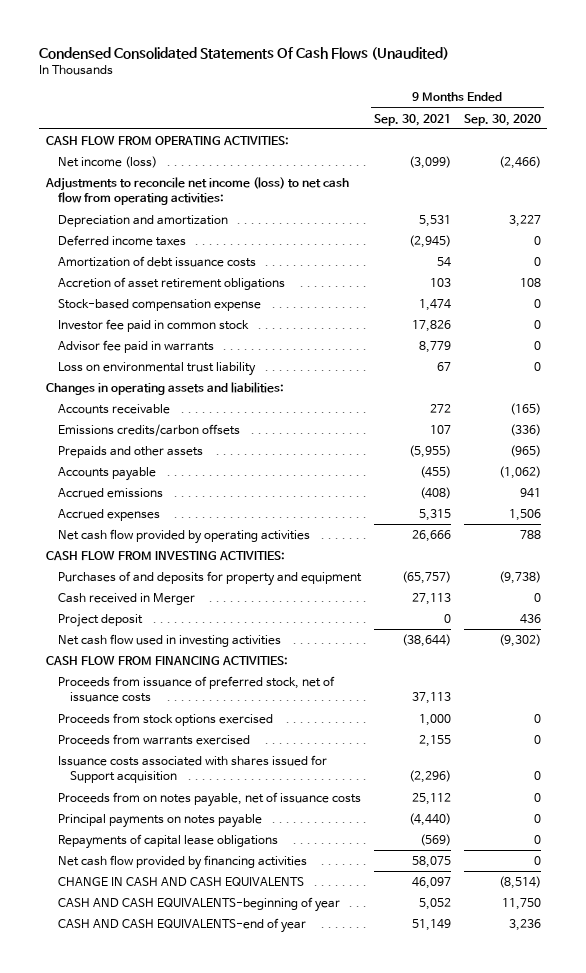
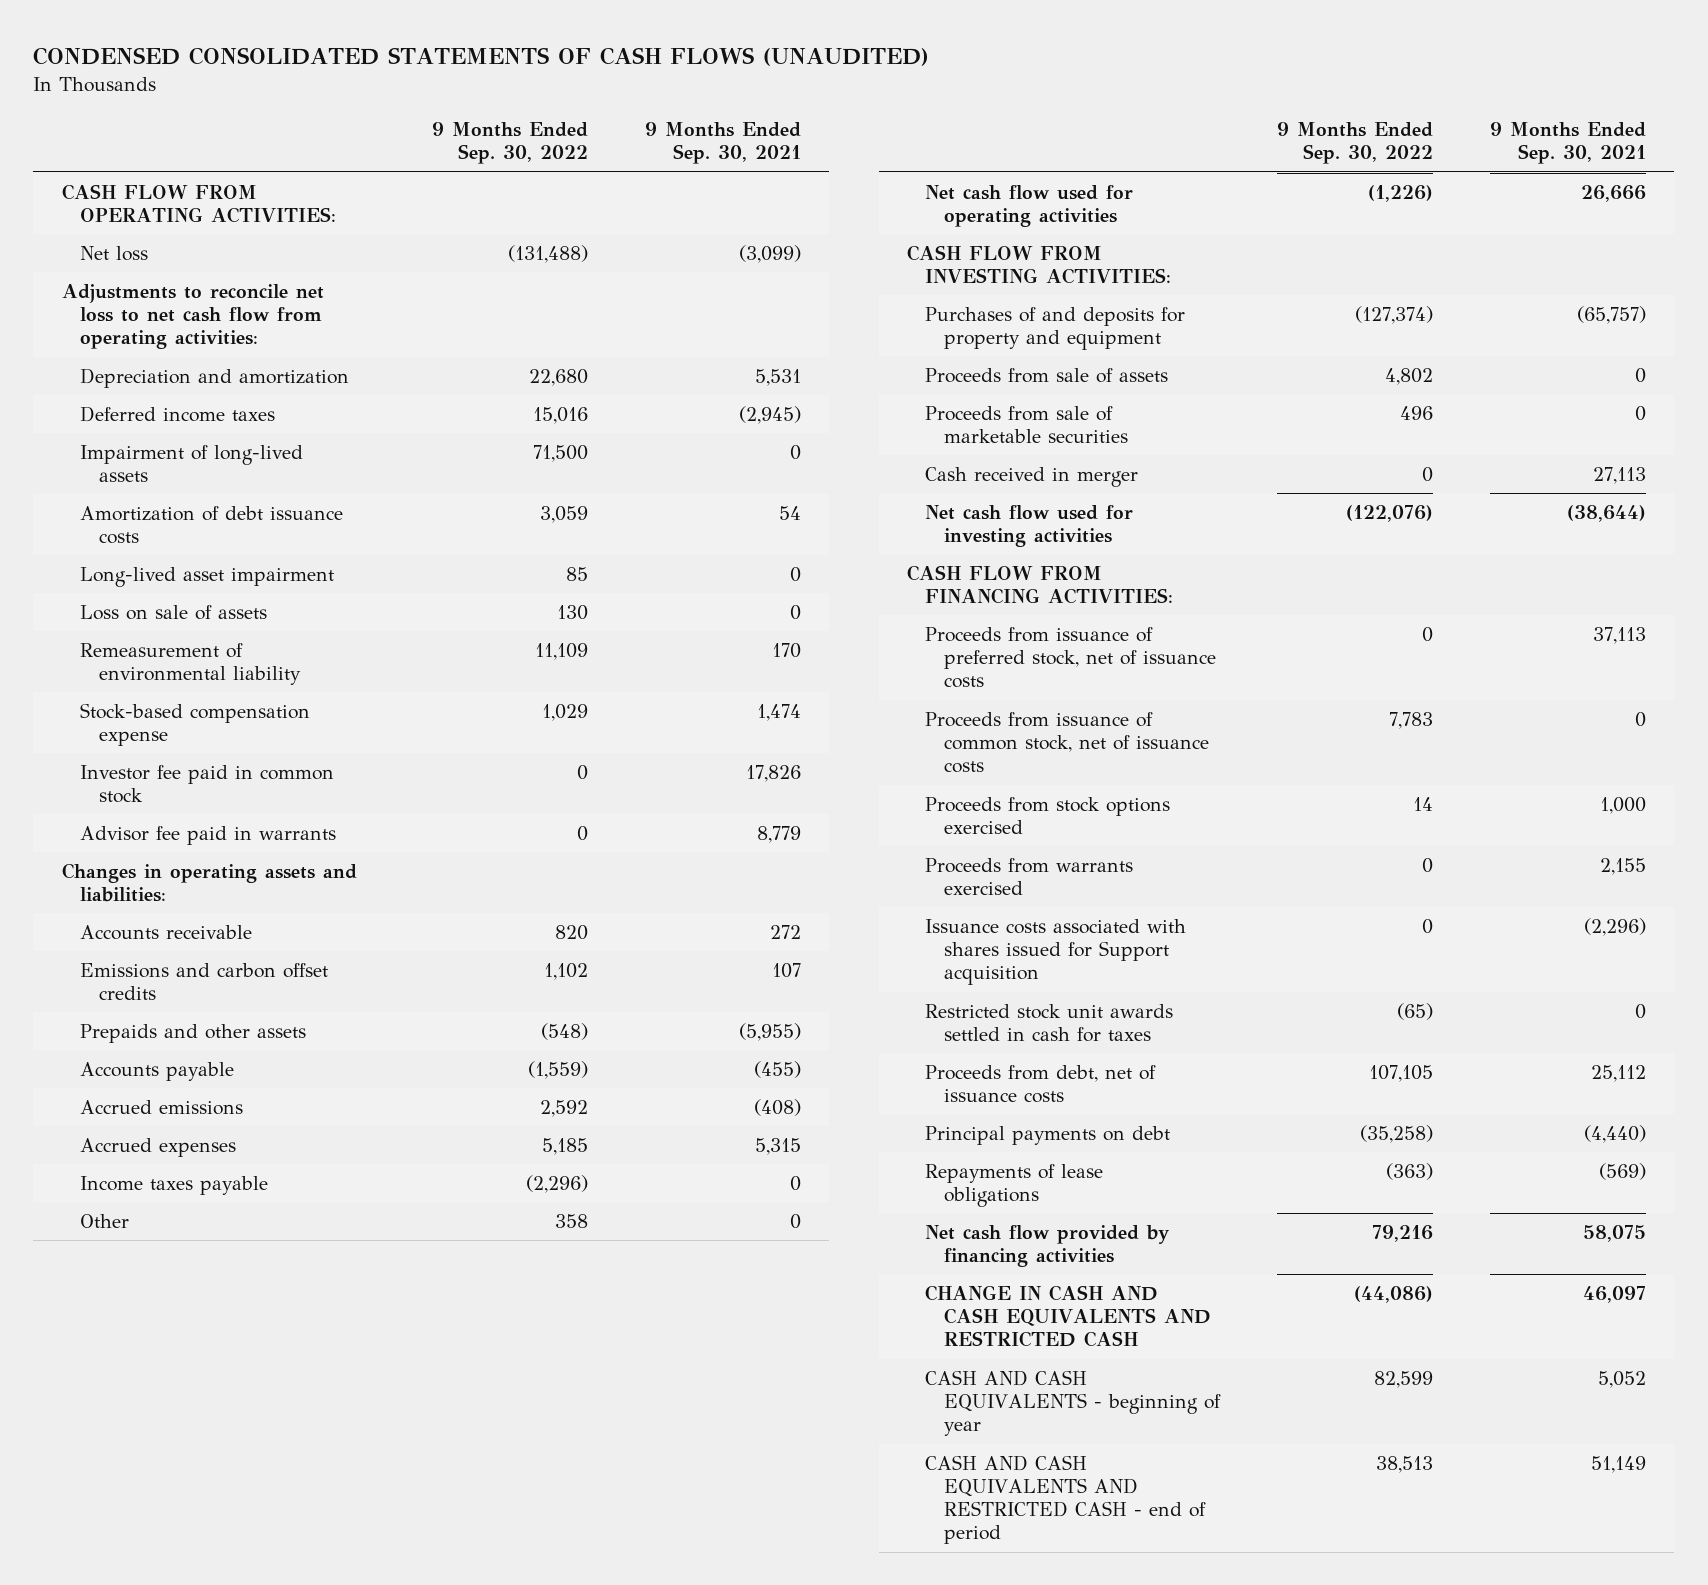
- Condensed Consolidated Statements Of Cash Flows (Unaudited)
+ CONDENSED CONSOLIDATED STATEMENTS OF CASH FLOWS (UNAUDITED)
- | 9 Months Ended Sep. 30, 2021 | 9 Months Ended Sep. 30, 2020
+ | 9 Months Ended Sep. 30, 2022 | 9 Months Ended Sep. 30, 2021
- Net income (loss) | (3,099) | (2,466)
- Adjustments to reconcile net income (loss) to net cash flow from operating activities:
+ Net loss | (131,488) | (3,099)
+ Adjustments to reconcile net loss to net cash flow from operating activities:
+ Impairment of long-lived assets | 71,500 | 0
- Accretion of asset retirement obligations | 103 | 108
+ Long-lived asset impairment | 85 | 0
+ Loss on sale of assets | 130 | 0
+ Remeasurement of environmental liability | 11,109 | 170
- Loss on environmental trust liability | 67 | 0
- Emissions credits/carbon offsets | 107 | (336)
+ Emissions and carbon offset credits | 1,102 | 107
- Net cash flow provided by operating activities | 26,666 | 788
+ Income taxes payable | (2,296) | 0
+ Other | 358 | 0
+ Net cash flow used for operating activities | (1,226) | 26,666
- Cash received in Merger | 27,113 | 0
- Project deposit | 0 | 436
- Net cash flow used in investing activities | (38,644) | (9,302)
+ Proceeds from sale of assets | 4,802 | 0
+ Proceeds from sale of marketable securities | 496 | 0
+ Cash received in merger | 0 | 27,113
+ Net cash flow used for investing activities | (122,076) | (38,644)
+ Proceeds from issuance of common stock, net of issuance costs | 7,783 | 0
- Proceeds from on notes payable, net of issuance costs | 25,112 | 0
- Principal payments on notes payable | (4,440) | 0
- Repayments of capital lease obligations | (569) | 0
+ Restricted stock unit awards settled in cash for taxes | (65) | 0
+ Proceeds from debt, net of issuance costs | 107,105 | 25,112
+ Principal payments on debt | (35,258) | (4,440)
+ Repayments of lease obligations | (363) | (569)
- CHANGE IN CASH AND CASH EQUIVALENTS | 46,097 | (8,514)
- CASH AND CASH EQUIVALENTS-beginning of year | 5,052 | 11,750
- CASH AND CASH EQUIVALENTS-end of year | 51,149 | 3,236
+ CHANGE IN CASH AND CASH EQUIVALENTS AND RESTRICTED CASH | (44,086) | 46,097
+ CASH AND CASH EQUIVALENTS - beginning of year | 82,599 | 5,052
+ CASH AND CASH EQUIVALENTS AND RESTRICTED CASH - end of period | 38,513 | 51,149

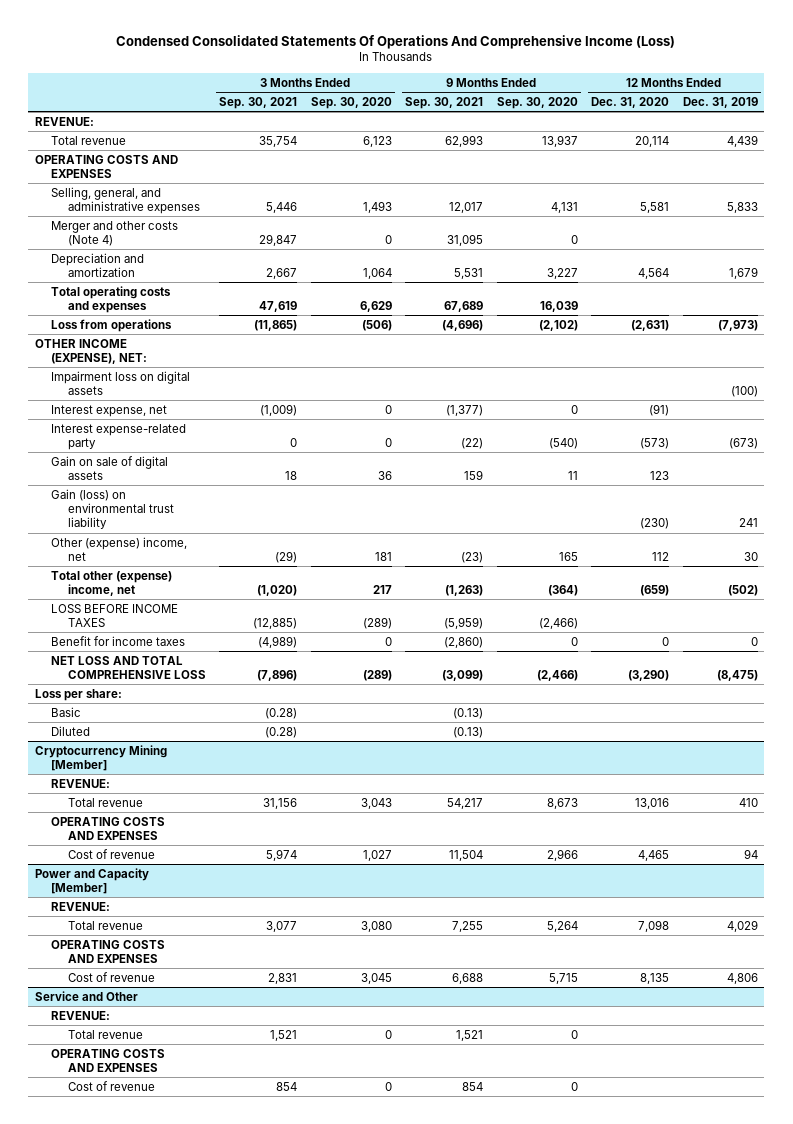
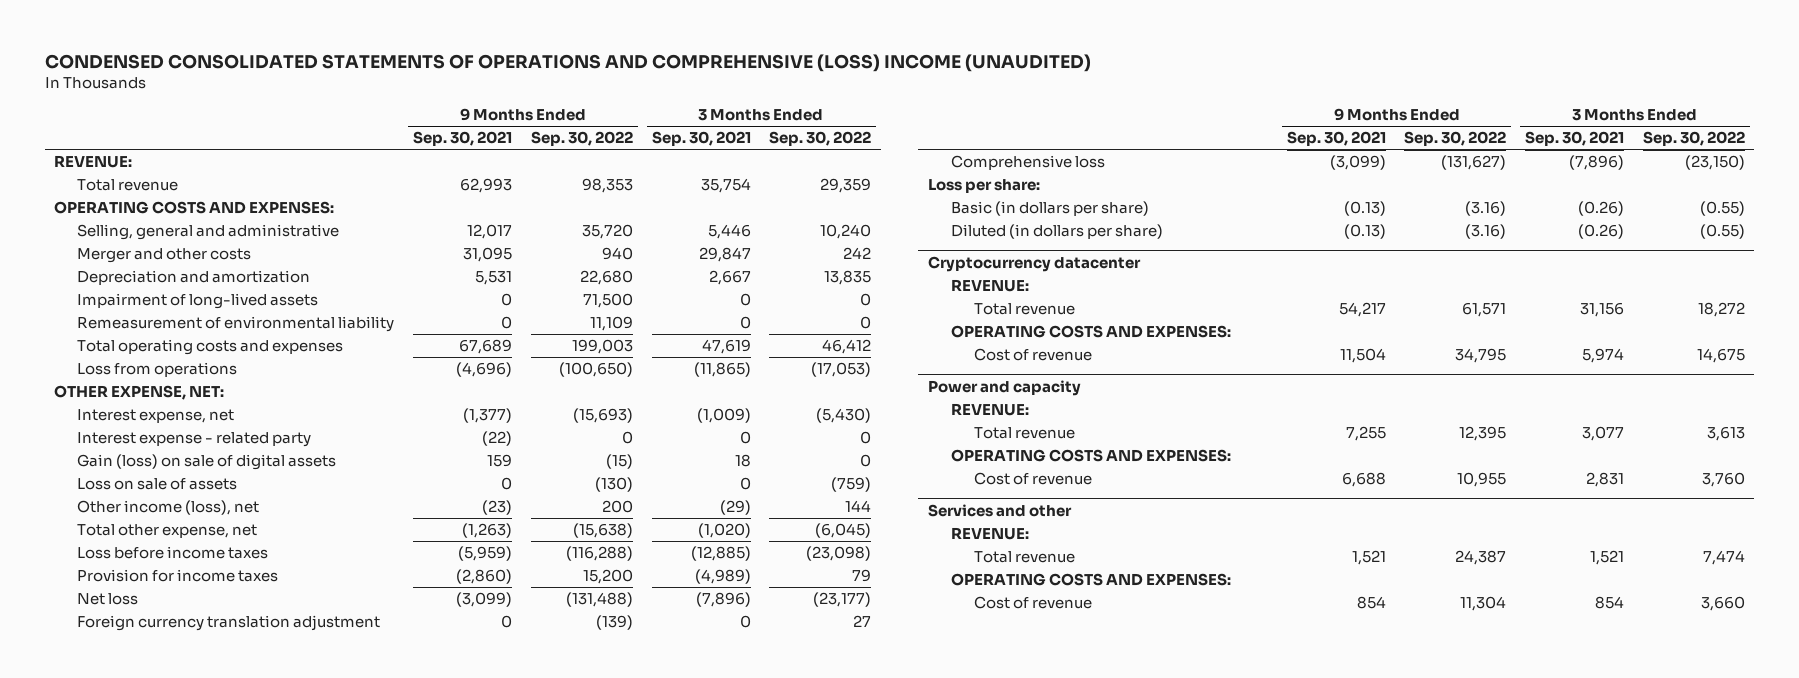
- Condensed Consolidated Statements Of Operations And Comprehensive Income (Loss)
+ CONDENSED CONSOLIDATED STATEMENTS OF OPERATIONS AND COMPREHENSIVE (LOSS) INCOME (UNAUDITED)
- | 3 Months Ended Sep. 30, 2021 | 3 Months Ended Sep. 30, 2020 | 9 Months Ended Sep. 30, 2021 | 9 Months Ended Sep. 30, 2020 | 12 Months Ended Dec. 31, 2020 | 12 Months Ended Dec. 31, 2019
+ | 9 Months Ended Sep. 30, 2021 | 9 Months Ended Sep. 30, 2022 | 3 Months Ended Sep. 30, 2021 | 3 Months Ended Sep. 30, 2022
- OPERATING COSTS AND EXPENSES
- Selling, general, and administrative expenses | 5,446 | 1,493 | 12,017 | 4,131 | 5,581 | 5,833
- Merger and other costs (Note 4) | 29,847 | 0 | 31,095 | 0 | |
+ OPERATING COSTS AND EXPENSES:
+ Selling, general and administrative | 12,017 | 35,720 | 5,446 | 10,240
+ Merger and other costs | 31,095 | 940 | 29,847 | 242
+ Impairment of long-lived assets | 0 | 71,500 | 0 | 0
+ Remeasurement of environmental liability | 0 | 11,109 | 0 | 0
- OTHER INCOME (EXPENSE), NET:
- Impairment loss on digital assets | | | | | | (100)
+ OTHER EXPENSE, NET:
- Interest expense-related party | 0 | 0 | (22) | (540) | (573) | (673)
- Gain on sale of digital assets | 18 | 36 | 159 | 11 | 123 |
- Gain (loss) on environmental trust liability | | | | | (230) | 241
- Other (expense) income, net | (29) | 181 | (23) | 165 | 112 | 30
- Total other (expense) income, net | (1,020) | 217 | (1,263) | (364) | (659) | (502)
- LOSS BEFORE INCOME TAXES | (12,885) | (289) | (5,959) | (2,466) | |
- Benefit for income taxes | (4,989) | 0 | (2,860) | 0 | 0 | 0
- NET LOSS AND TOTAL COMPREHENSIVE LOSS | (7,896) | (289) | (3,099) | (2,466) | (3,290) | (8,475)
+ Interest expense - related party | (22) | 0 | 0 | 0
+ Gain (loss) on sale of digital assets | 159 | (15) | 18 | 0
+ Loss on sale of assets | 0 | (130) | 0 | (759)
+ Other income (loss), net | (23) | 200 | (29) | 144
+ Total other expense, net | (1,263) | (15,638) | (1,020) | (6,045)
+ Loss before income taxes | (5,959) | (116,288) | (12,885) | (23,098)
+ Provision for income taxes | (2,860) | 15,200 | (4,989) | 79
+ Net loss | (3,099) | (131,488) | (7,896) | (23,177)
+ Foreign currency translation adjustment | 0 | (139) | 0 | 27
+ Comprehensive loss | (3,099) | (131,627) | (7,896) | (23,150)
- Basic | (0.28) | | (0.13) | | |
- Diluted | (0.28) | | (0.13) | | |
- Cryptocurrency Mining [Member]
+ Basic (in dollars per share) | (0.13) | (3.16) | (0.26) | (0.55)
+ Diluted (in dollars per share) | (0.13) | (3.16) | (0.26) | (0.55)
+ Cryptocurrency datacenter
- OPERATING COSTS AND EXPENSES
+ OPERATING COSTS AND EXPENSES:
- Power and Capacity [Member]
+ Power and capacity
- OPERATING COSTS AND EXPENSES
+ OPERATING COSTS AND EXPENSES:
- Service and Other
+ Services and other
- OPERATING COSTS AND EXPENSES
+ OPERATING COSTS AND EXPENSES:

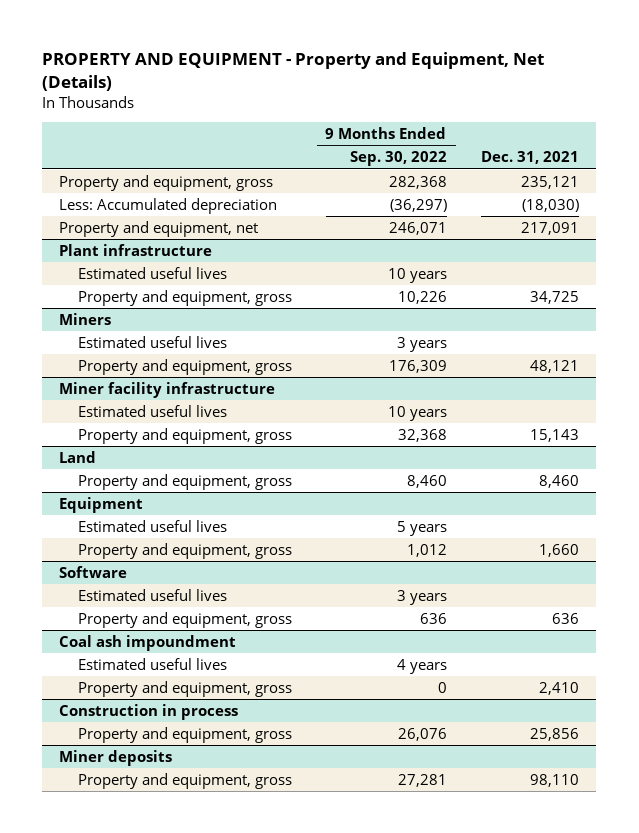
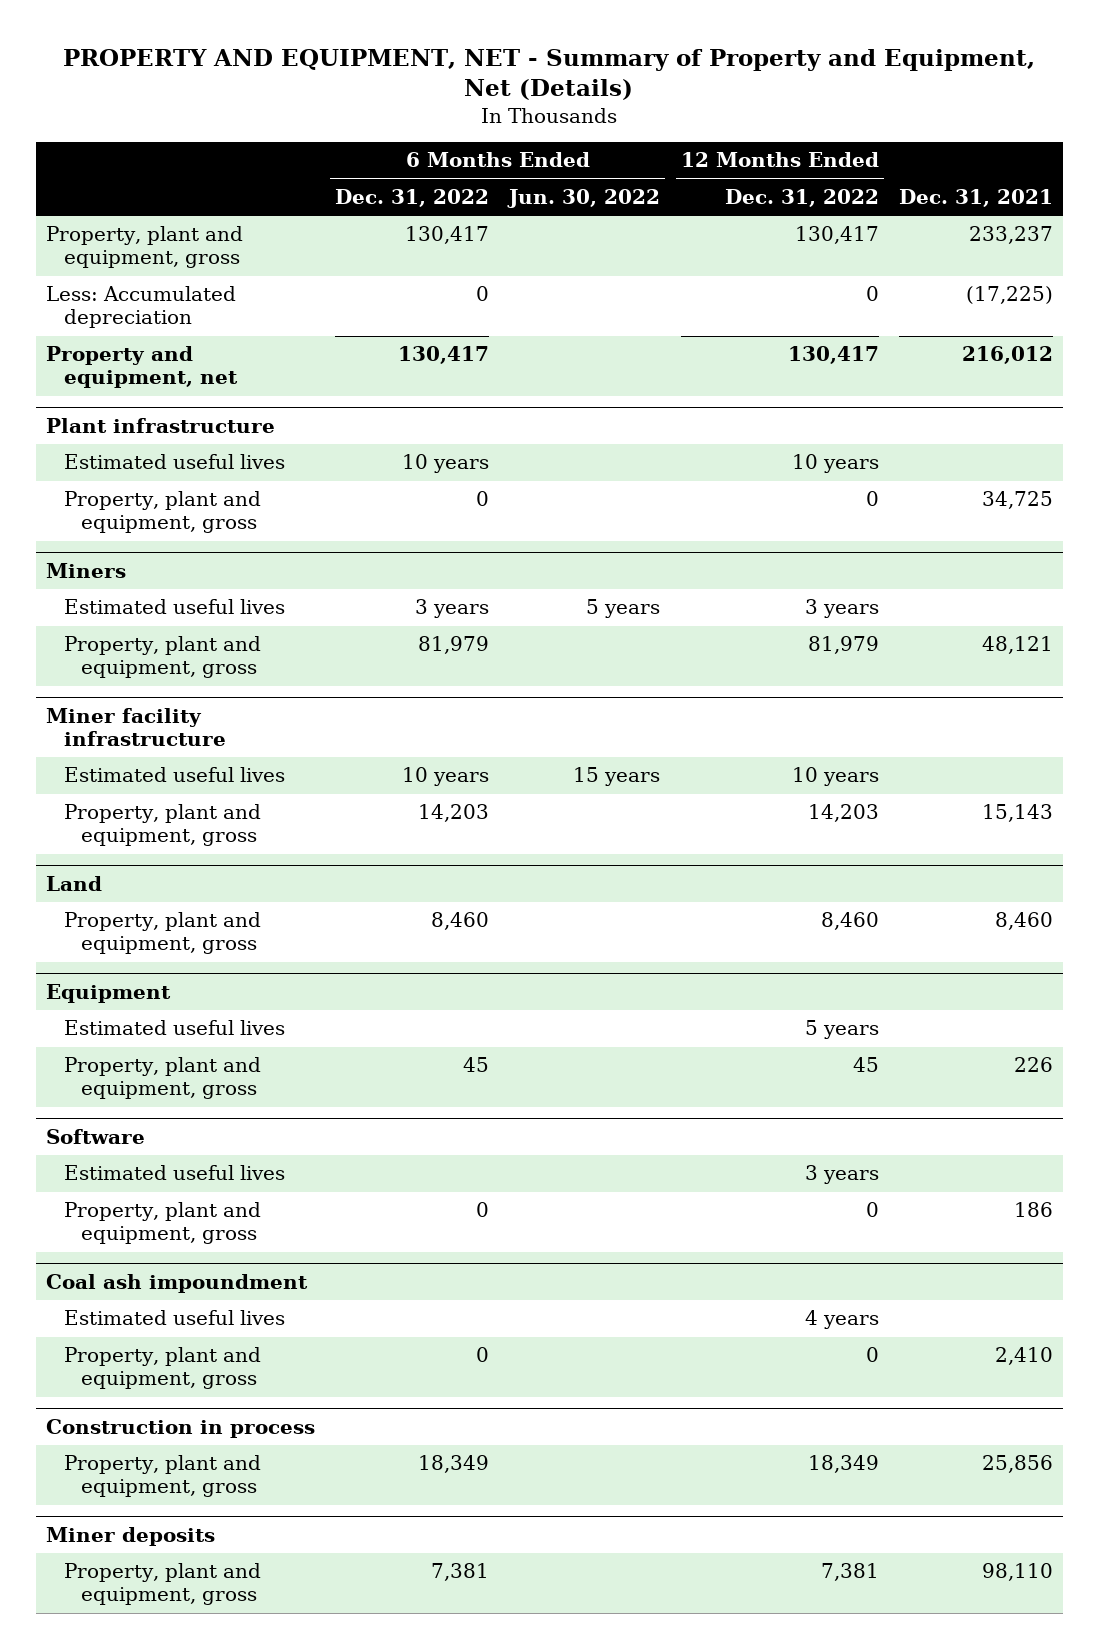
- PROPERTY AND EQUIPMENT - Property and Equipment, Net (Details)
+ PROPERTY AND EQUIPMENT, NET - Summary of Property and Equipment, Net (Details)
- | 9 Months Ended Sep. 30, 2022 | Dec. 31, 2021
+ | 6 Months Ended Dec. 31, 2022 | 6 Months Ended Jun. 30, 2022 | 12 Months Ended Dec. 31, 2022 | Dec. 31, 2021
- Property and equipment, gross | 282,368 | 235,121
- Less: Accumulated depreciation | (36,297) | (18,030)
- Property and equipment, net | 246,071 | 217,091
+ Property, plant and equipment, gross | 130,417 | | 130,417 | 233,237
+ Less: Accumulated depreciation | 0 | | 0 | (17,225)
+ Property and equipment, net | 130,417 | | 130,417 | 216,012
@ Plant infrastructure
- Property and equipment, gross | 10,226 | 34,725
+ Property, plant and equipment, gross | 0 | | 0 | 34,725
@ Miners
- Property and equipment, gross | 176,309 | 48,121
+ Property, plant and equipment, gross | 81,979 | | 81,979 | 48,121
@ Miner facility infrastructure
- Property and equipment, gross | 32,368 | 15,143
+ Property, plant and equipment, gross | 14,203 | | 14,203 | 15,143
@ Land
- Property and equipment, gross | 8,460 | 8,460
+ Property, plant and equipment, gross | 8,460 | | 8,460 | 8,460
@ Equipment
- Property and equipment, gross | 1,012 | 1,660
+ Property, plant and equipment, gross | 45 | | 45 | 226
@ Software
- Property and equipment, gross | 636 | 636
+ Property, plant and equipment, gross | 0 | | 0 | 186
@ Coal ash impoundment
- Property and equipment, gross | 0 | 2,410
+ Property, plant and equipment, gross | 0 | | 0 | 2,410
@ Construction in process
- Property and equipment, gross | 26,076 | 25,856
+ Property, plant and equipment, gross | 18,349 | | 18,349 | 25,856
@ Miner deposits
- Property and equipment, gross | 27,281 | 98,110
+ Property, plant and equipment, gross | 7,381 | | 7,381 | 98,110

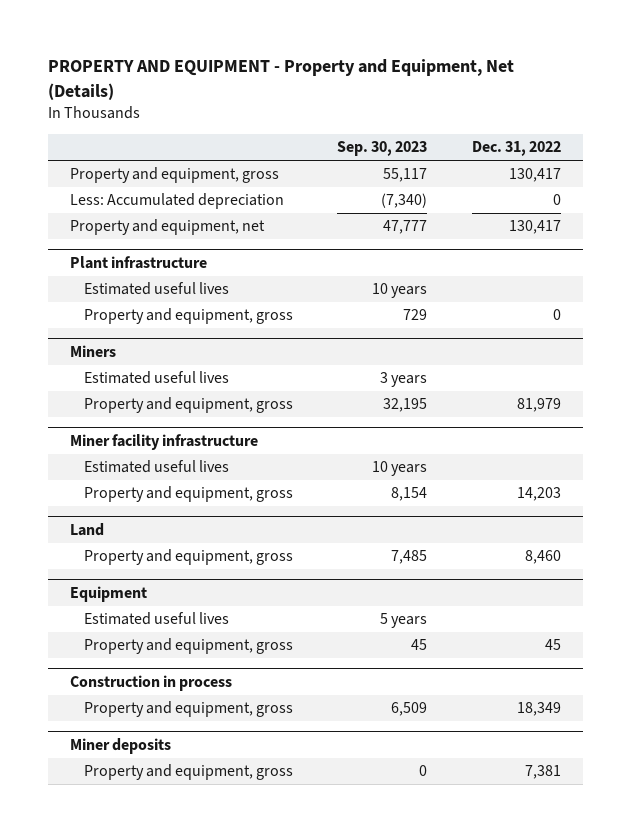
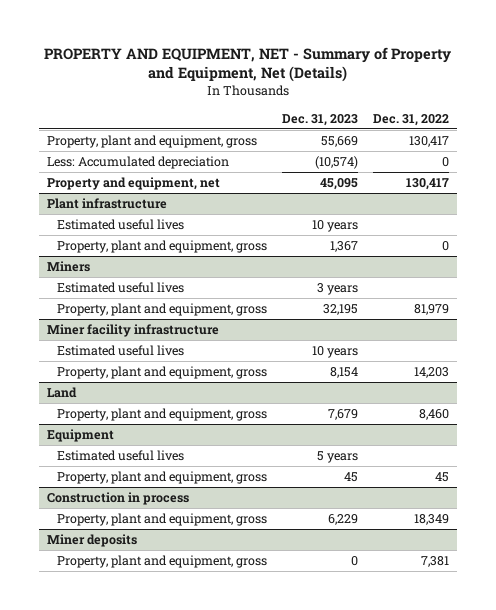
- PROPERTY AND EQUIPMENT - Property and Equipment, Net (Details)
+ PROPERTY AND EQUIPMENT, NET - Summary of Property and Equipment, Net (Details)
- | Sep. 30, 2023 | Dec. 31, 2022
+ | Dec. 31, 2023 | Dec. 31, 2022
- Property and equipment, gross | 55,117 | 130,417
+ Property, plant and equipment, gross | 55,669 | 130,417
@ Plant infrastructure
- Property and equipment, gross | 729 | 0
+ Property, plant and equipment, gross | 1,367 | 0
@ Miners
- Property and equipment, gross | 32,195 | 81,979
+ Property, plant and equipment, gross | 32,195 | 81,979
@ Miner facility infrastructure
- Property and equipment, gross | 8,154 | 14,203
+ Property, plant and equipment, gross | 8,154 | 14,203
@ Land
- Property and equipment, gross | 7,485 | 8,460
+ Property, plant and equipment, gross | 7,679 | 8,460
@ Equipment
- Property and equipment, gross | 45 | 45
+ Property, plant and equipment, gross | 45 | 45
@ Construction in process
- Property and equipment, gross | 6,509 | 18,349
+ Property, plant and equipment, gross | 6,229 | 18,349
@ Miner deposits
- Property and equipment, gross | 0 | 7,381
+ Property, plant and equipment, gross | 0 | 7,381

